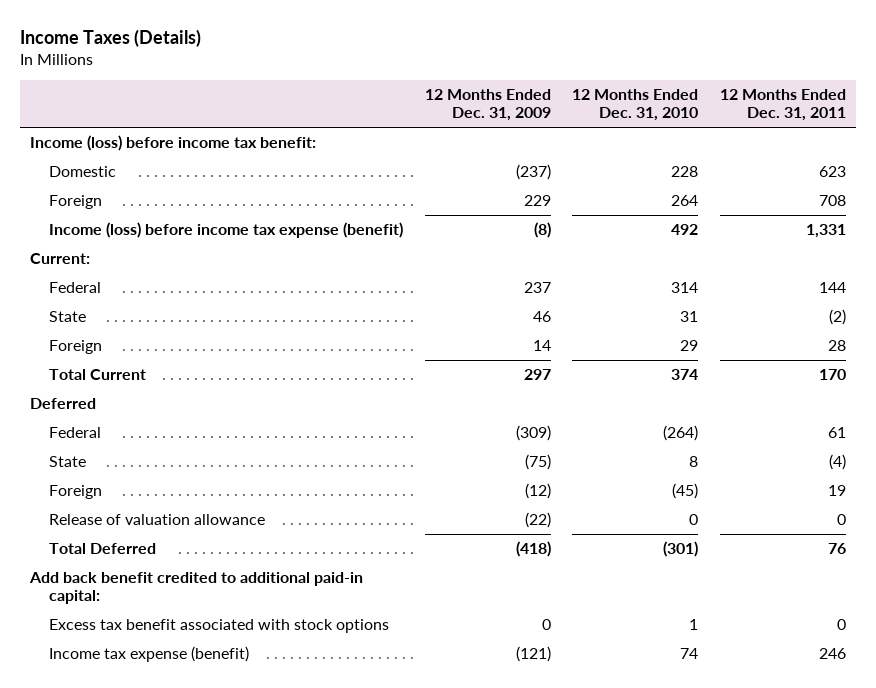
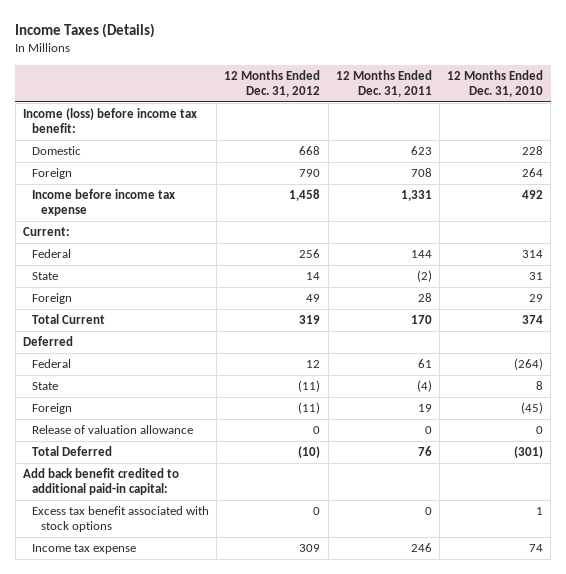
- | 12 Months Ended Dec. 31, 2009 | 12 Months Ended Dec. 31, 2010 | 12 Months Ended Dec. 31, 2011
+ | 12 Months Ended Dec. 31, 2012 | 12 Months Ended Dec. 31, 2011 | 12 Months Ended Dec. 31, 2010
- Income (loss) before income tax expense (benefit) | (8) | 492 | 1,331
+ Income before income tax expense | 1,458 | 1,331 | 492
- Income tax expense (benefit) | (121) | 74 | 246
+ Income tax expense | 309 | 246 | 74

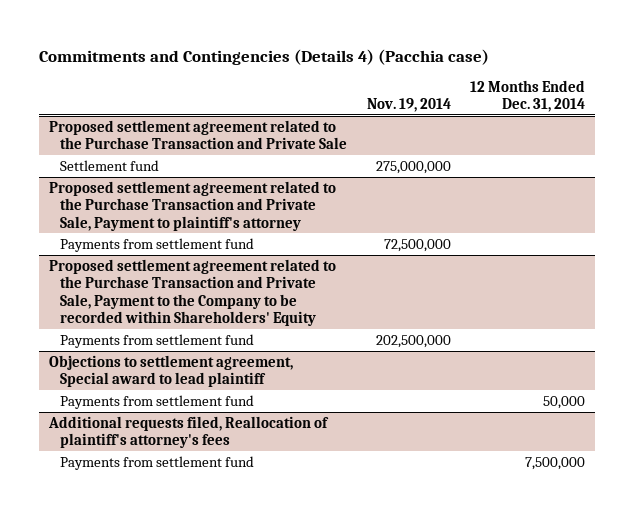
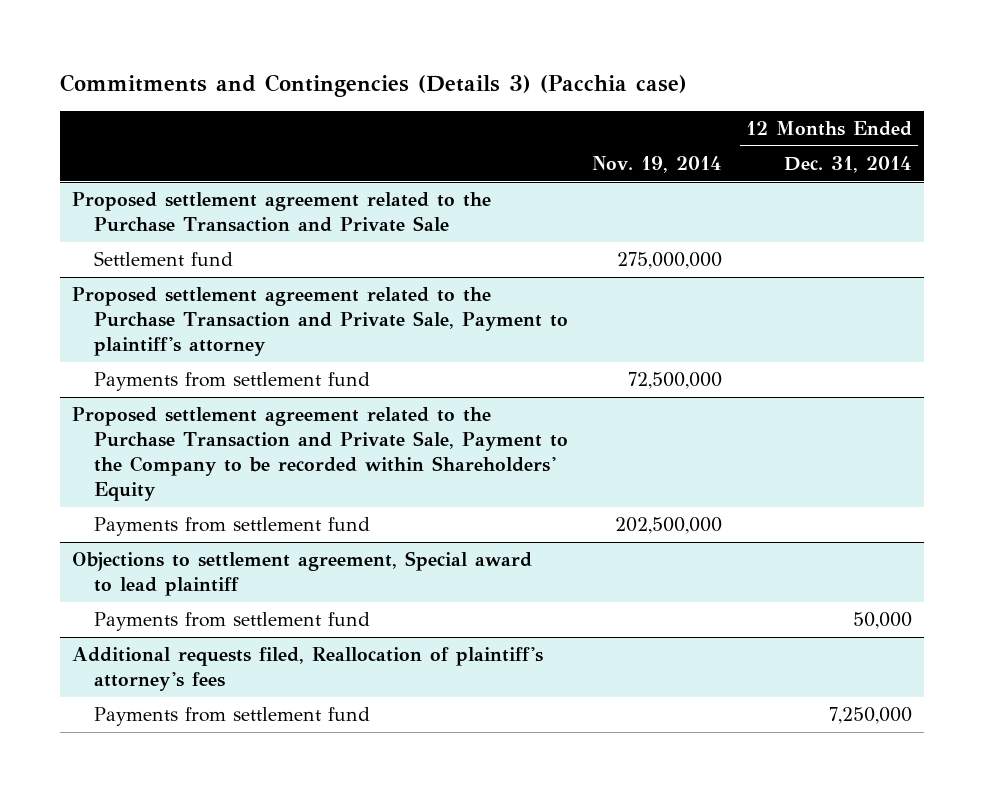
- Commitments and Contingencies (Details 4) (Pacchia case)
+ Commitments and Contingencies (Details 3) (Pacchia case)
@ Additional requests filed, Reallocation of plaintiff's attorney's fees
- Payments from settlement fund | | 7,500,000
+ Payments from settlement fund | | 7,250,000

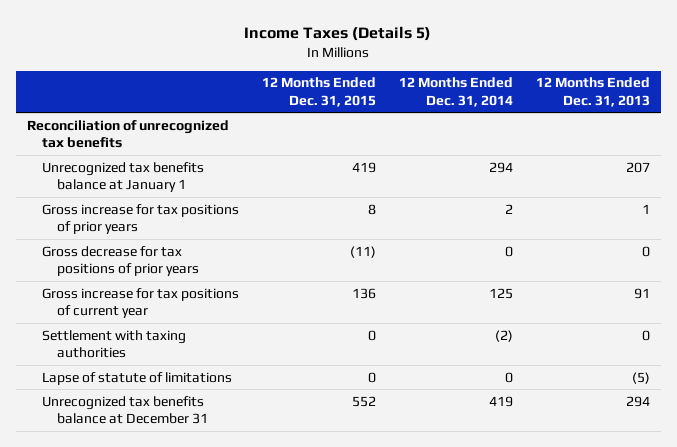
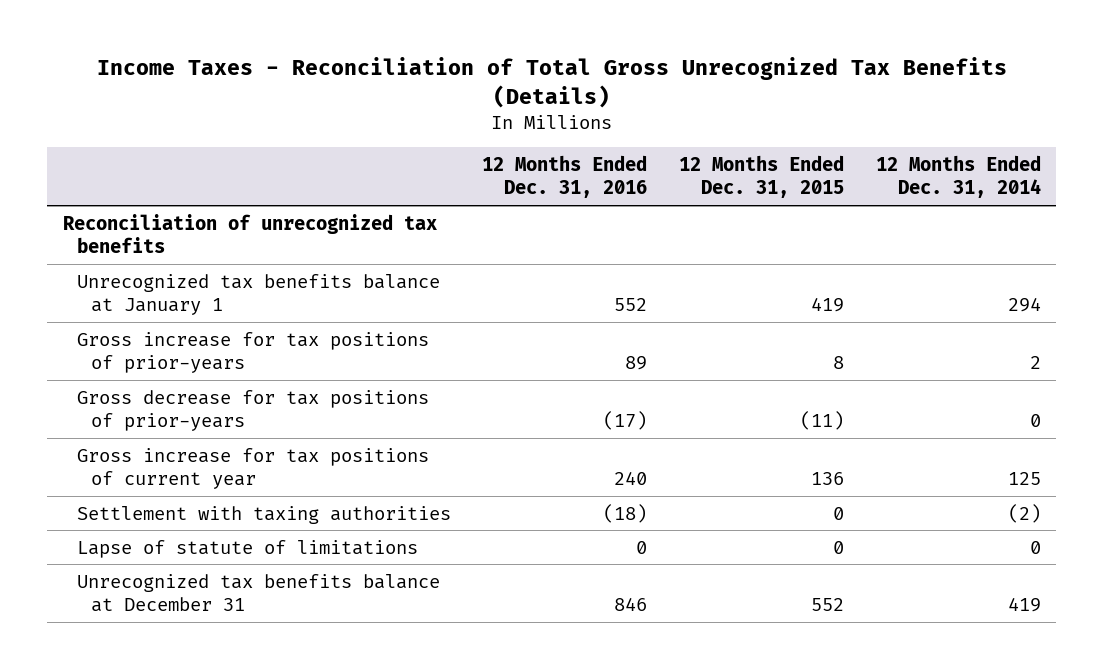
- Income Taxes (Details 5)
+ Income Taxes - Reconciliation of Total Gross Unrecognized Tax Benefits (Details)
- | 12 Months Ended Dec. 31, 2015 | 12 Months Ended Dec. 31, 2014 | 12 Months Ended Dec. 31, 2013
+ | 12 Months Ended Dec. 31, 2016 | 12 Months Ended Dec. 31, 2015 | 12 Months Ended Dec. 31, 2014
- Gross increase for tax positions of prior years | 8 | 2 | 1
- Gross decrease for tax positions of prior years | (11) | 0 | 0
+ Gross increase for tax positions of prior-years | 89 | 8 | 2
+ Gross decrease for tax positions of prior-years | (17) | (11) | 0

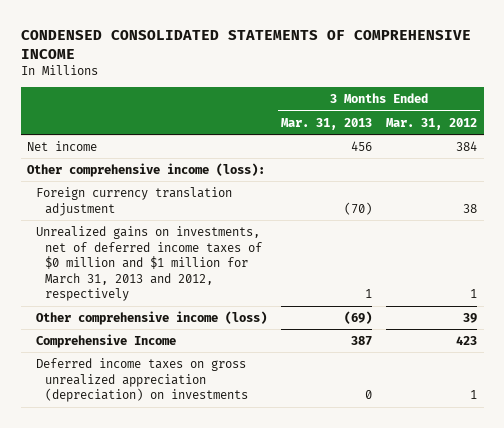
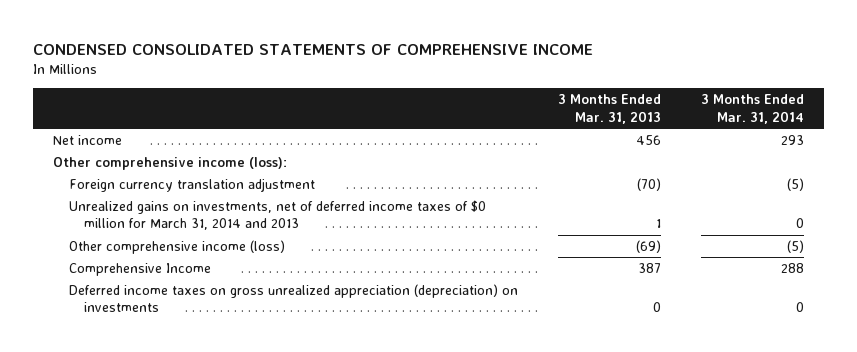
- | 3 Months Ended Mar. 31, 2013 | 3 Months Ended Mar. 31, 2012
+ | 3 Months Ended Mar. 31, 2013 | 3 Months Ended Mar. 31, 2014
- Unrealized gains on investments, net of deferred income taxes of $0 million and $1 million for March 31, 2013 and 2012, respectively | 1 | 1
+ Unrealized gains on investments, net of deferred income taxes of $0 million for March 31, 2014 and 2013 | 1 | 0

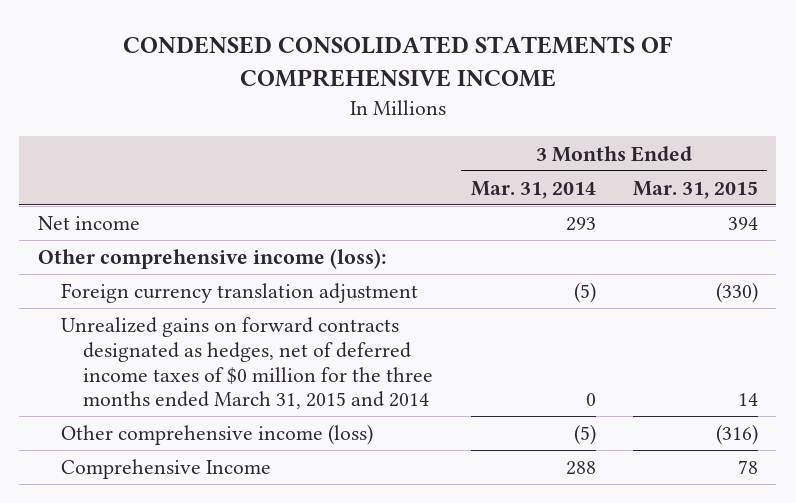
- | 3 Months Ended Mar. 31, 2013 | 3 Months Ended Mar. 31, 2014
+ | 3 Months Ended Mar. 31, 2014 | 3 Months Ended Mar. 31, 2015
- Unrealized gains on investments, net of deferred income taxes of $0 million for March 31, 2014 and 2013 | 1 | 0
+ Unrealized gains on forward contracts designated as hedges, net of deferred income taxes of $0 million for the three months ended March 31, 2015 and 2014 | 0 | 14
- Deferred income taxes on gross unrealized appreciation (depreciation) on investments | 0 | 0

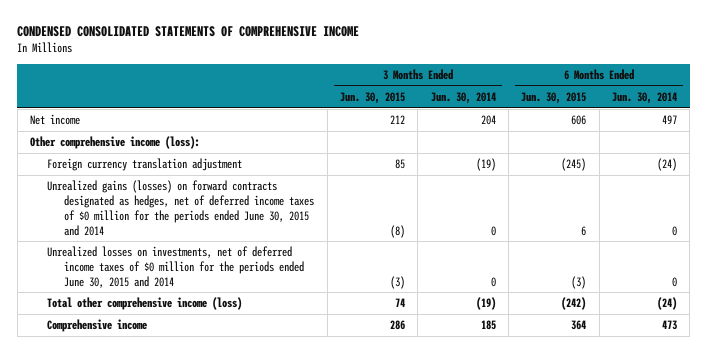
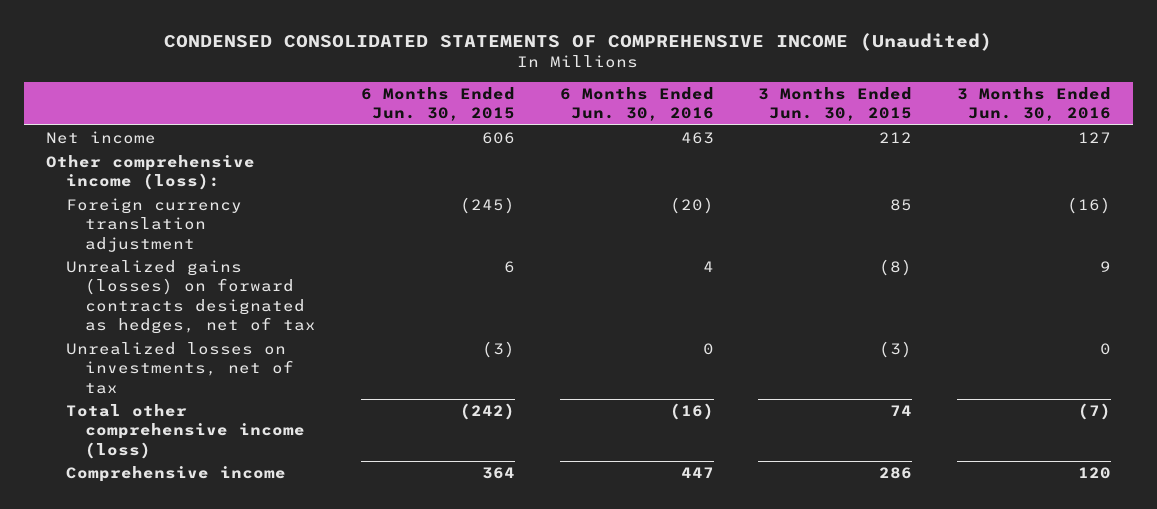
- CONDENSED CONSOLIDATED STATEMENTS OF COMPREHENSIVE INCOME
+ CONDENSED CONSOLIDATED STATEMENTS OF COMPREHENSIVE INCOME (Unaudited)
- | 3 Months Ended Jun. 30, 2015 | 3 Months Ended Jun. 30, 2014 | 6 Months Ended Jun. 30, 2015 | 6 Months Ended Jun. 30, 2014
+ | 6 Months Ended Jun. 30, 2015 | 6 Months Ended Jun. 30, 2016 | 3 Months Ended Jun. 30, 2015 | 3 Months Ended Jun. 30, 2016
- Unrealized gains (losses) on forward contracts designated as hedges, net of deferred income taxes of $0 million for the periods ended June 30, 2015 and 2014 | (8) | 0 | 6 | 0
- Unrealized losses on investments, net of deferred income taxes of $0 million for the periods ended June 30, 2015 and 2014 | (3) | 0 | (3) | 0
+ Unrealized gains (losses) on forward contracts designated as hedges, net of tax | 6 | 4 | (8) | 9
+ Unrealized losses on investments, net of tax | (3) | 0 | (3) | 0

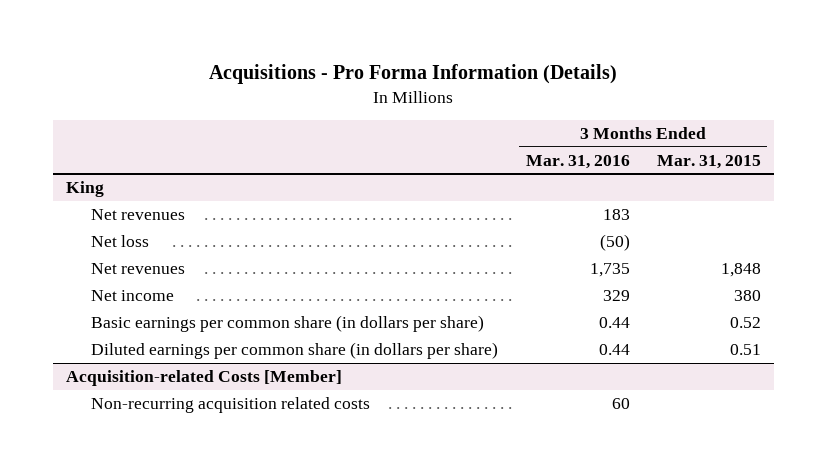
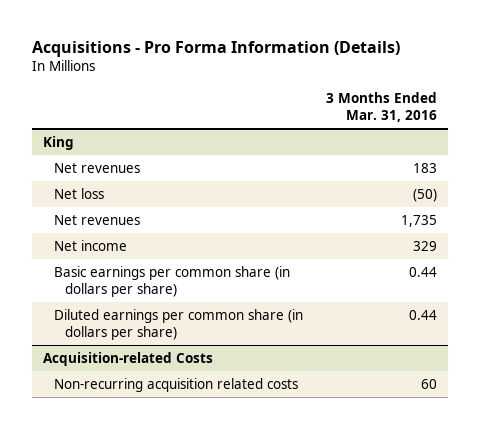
- | 3 Months Ended Mar. 31, 2016 | 3 Months Ended Mar. 31, 2015
+ | 3 Months Ended Mar. 31, 2016
- Acquisition-related Costs [Member]
+ Acquisition-related Costs

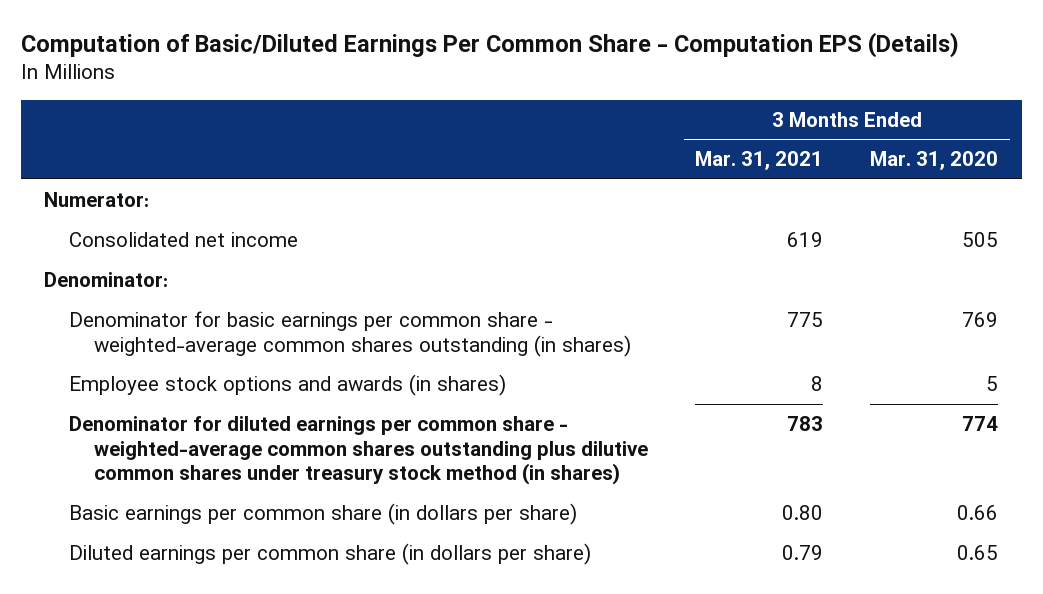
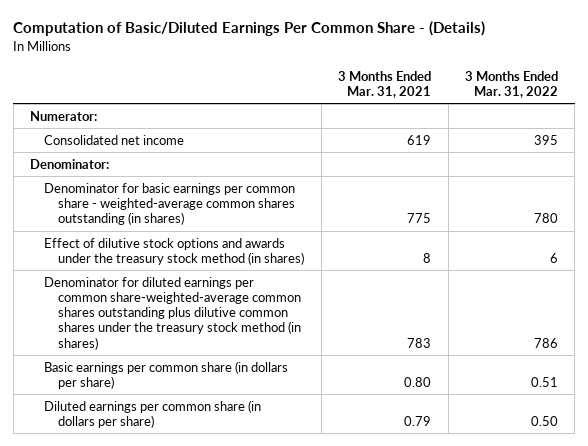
- Computation of Basic/Diluted Earnings Per Common Share - Computation EPS (Details)
+ Computation of Basic/Diluted Earnings Per Common Share - (Details)
- | 3 Months Ended Mar. 31, 2021 | 3 Months Ended Mar. 31, 2020
+ | 3 Months Ended Mar. 31, 2021 | 3 Months Ended Mar. 31, 2022
- Employee stock options and awards (in shares) | 8 | 5
- Denominator for diluted earnings per common share - weighted-average common shares outstanding plus dilutive common shares under treasury stock method (in shares) | 783 | 774
+ Effect of dilutive stock options and awards under the treasury stock method (in shares) | 8 | 6
+ Denominator for diluted earnings per common share-weighted-average common shares outstanding plus dilutive common shares under the treasury stock method (in shares) | 783 | 786

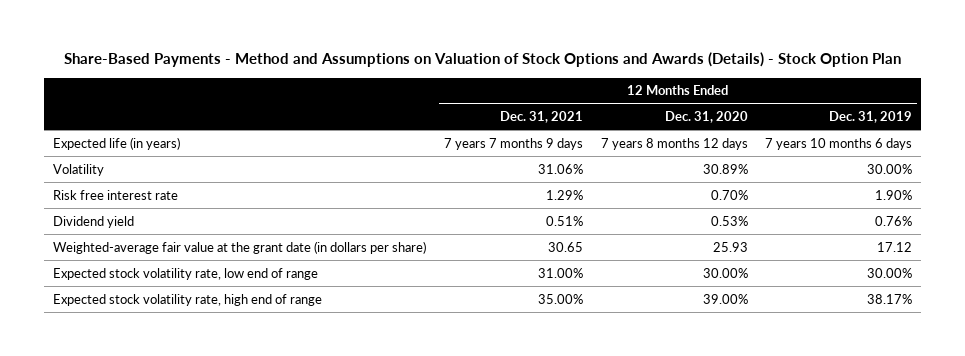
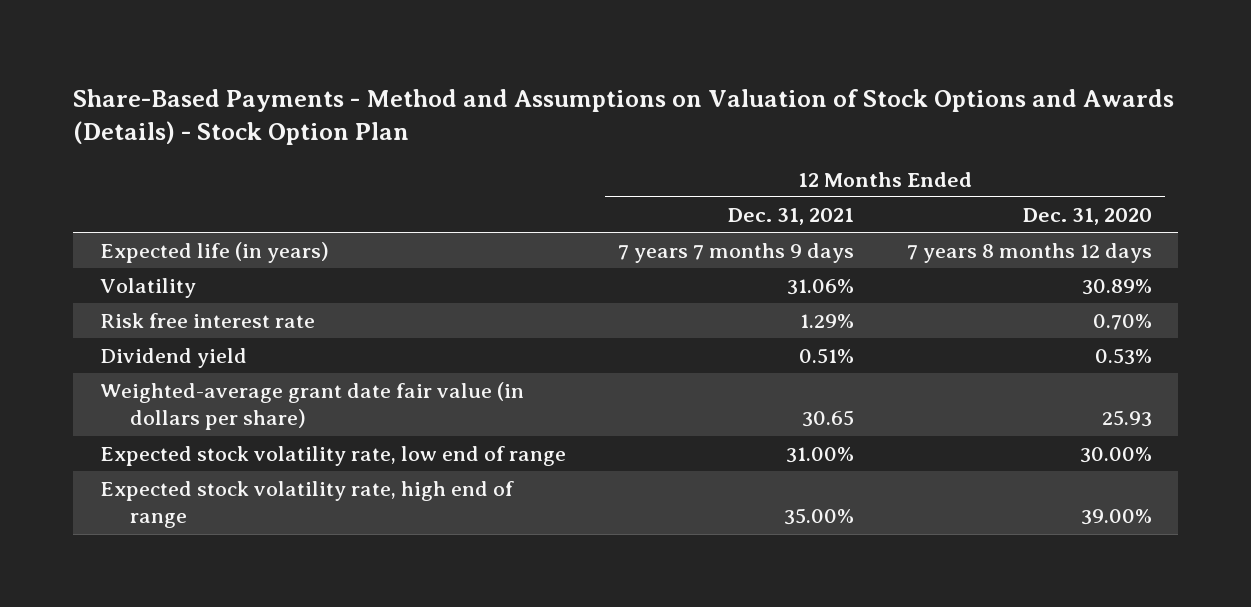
- | 12 Months Ended Dec. 31, 2021 | 12 Months Ended Dec. 31, 2020 | 12 Months Ended Dec. 31, 2019
+ | 12 Months Ended Dec. 31, 2021 | 12 Months Ended Dec. 31, 2020
- Weighted-average fair value at the grant date (in dollars per share) | 30.65 | 25.93 | 17.12
+ Weighted-average grant date fair value (in dollars per share) | 30.65 | 25.93

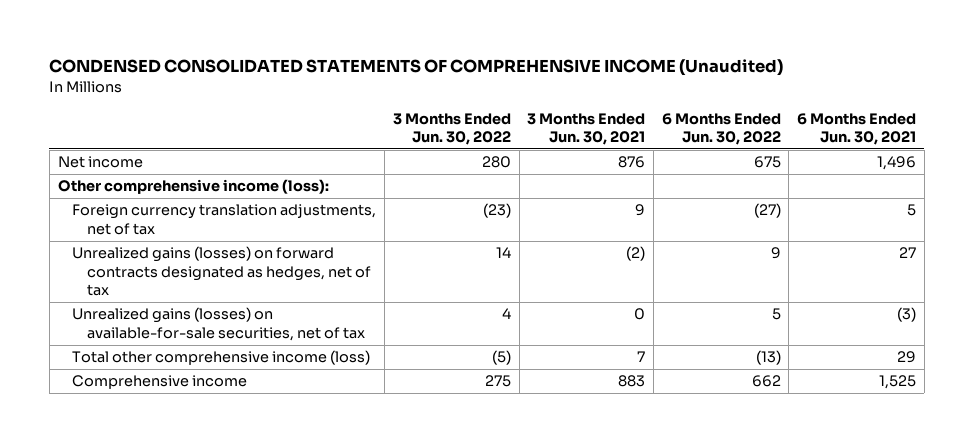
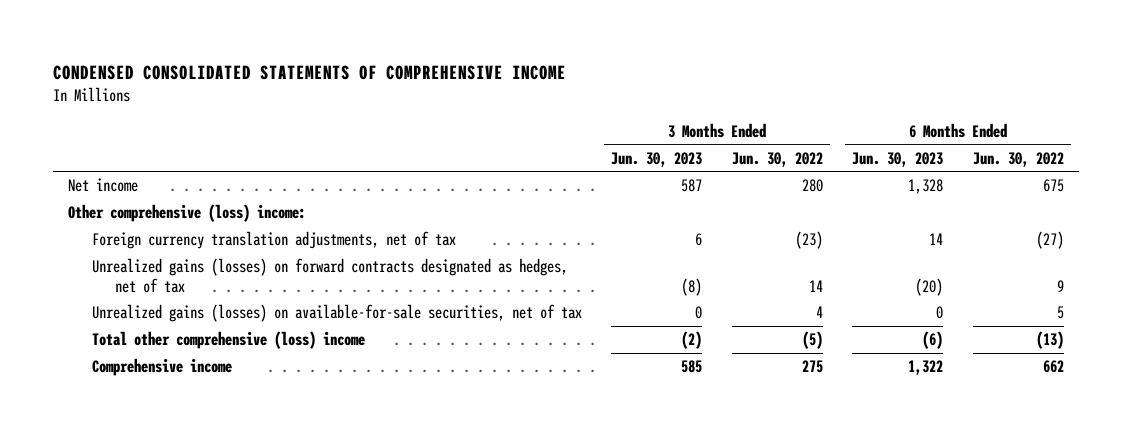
- CONDENSED CONSOLIDATED STATEMENTS OF COMPREHENSIVE INCOME (Unaudited)
+ CONDENSED CONSOLIDATED STATEMENTS OF COMPREHENSIVE INCOME
- | 3 Months Ended Jun. 30, 2022 | 3 Months Ended Jun. 30, 2021 | 6 Months Ended Jun. 30, 2022 | 6 Months Ended Jun. 30, 2021
+ | 3 Months Ended Jun. 30, 2023 | 3 Months Ended Jun. 30, 2022 | 6 Months Ended Jun. 30, 2023 | 6 Months Ended Jun. 30, 2022
- Other comprehensive income (loss):
+ Other comprehensive (loss) income:
- Total other comprehensive income (loss) | (5) | 7 | (13) | 29
+ Total other comprehensive (loss) income | (2) | (5) | (6) | (13)

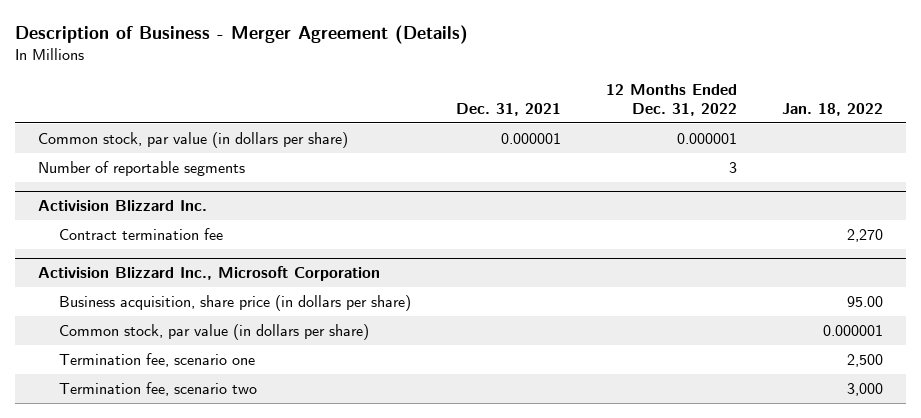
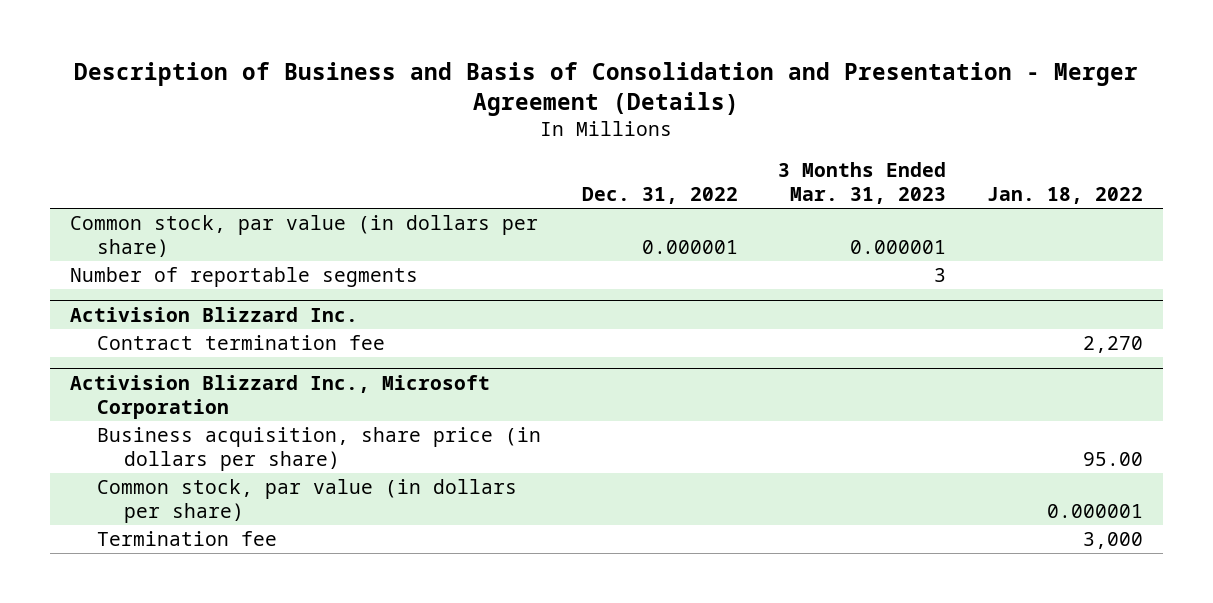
- Description of Business - Merger Agreement (Details)
+ Description of Business and Basis of Consolidation and Presentation - Merger Agreement (Details)
- | Dec. 31, 2021 | 12 Months Ended Dec. 31, 2022 | Jan. 18, 2022
+ | Dec. 31, 2022 | 3 Months Ended Mar. 31, 2023 | Jan. 18, 2022
@ Activision Blizzard Inc., Microsoft Corporation
- Termination fee, scenario one | | | 2,500
- Termination fee, scenario two | | | 3,000
+ Termination fee | | | 3,000

